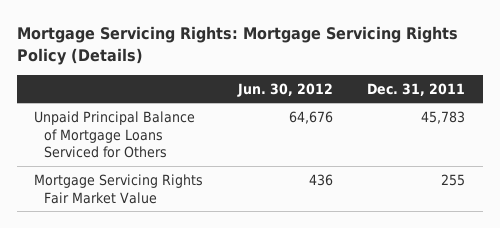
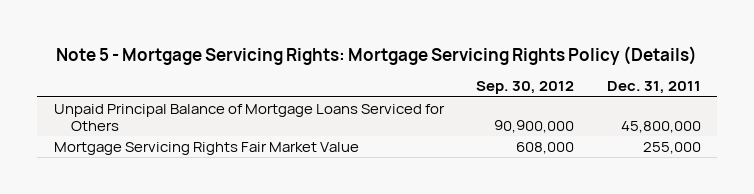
- Mortgage Servicing Rights: Mortgage Servicing Rights Policy (Details)
+ Note 5 - Mortgage Servicing Rights: Mortgage Servicing Rights Policy (Details)
- | Jun. 30, 2012 | Dec. 31, 2011
+ | Sep. 30, 2012 | Dec. 31, 2011
- Unpaid Principal Balance of Mortgage Loans Serviced for Others | 64,676 | 45,783
- Mortgage Servicing Rights Fair Market Value | 436 | 255
+ Unpaid Principal Balance of Mortgage Loans Serviced for Others | 90,900,000 | 45,800,000
+ Mortgage Servicing Rights Fair Market Value | 608,000 | 255,000

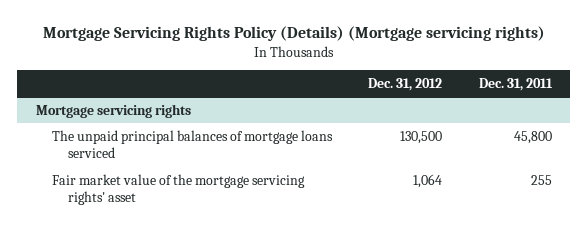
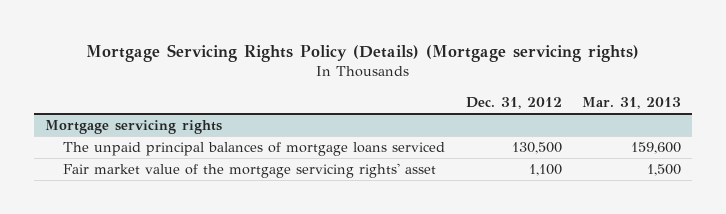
- | Dec. 31, 2012 | Dec. 31, 2011
+ | Dec. 31, 2012 | Mar. 31, 2013
@ Mortgage servicing rights
- Fair market value of the mortgage servicing rights' asset | 1,064 | 255
+ Fair market value of the mortgage servicing rights' asset | 1,100 | 1,500

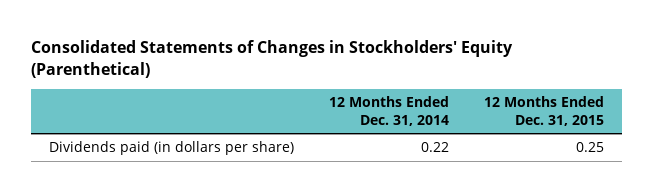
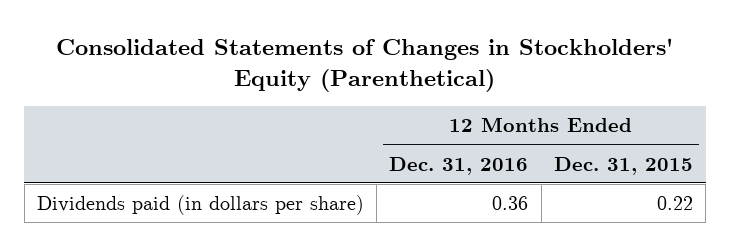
- | 12 Months Ended Dec. 31, 2014 | 12 Months Ended Dec. 31, 2015
+ | 12 Months Ended Dec. 31, 2016 | 12 Months Ended Dec. 31, 2015
- Dividends paid (in dollars per share) | 0.22 | 0.25
+ Dividends paid (in dollars per share) | 0.36 | 0.22

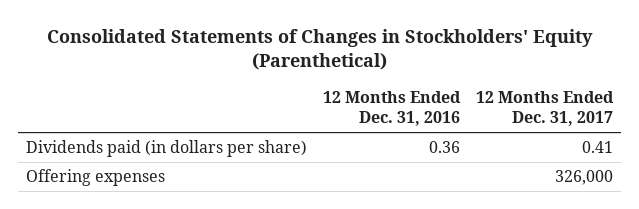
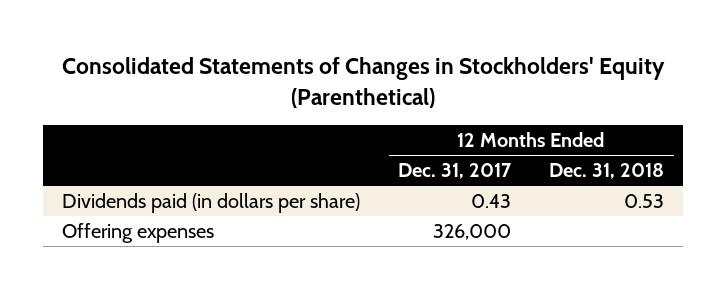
- | 12 Months Ended Dec. 31, 2016 | 12 Months Ended Dec. 31, 2017
+ | 12 Months Ended Dec. 31, 2017 | 12 Months Ended Dec. 31, 2018
- Dividends paid (in dollars per share) | 0.36 | 0.41
+ Dividends paid (in dollars per share) | 0.43 | 0.53

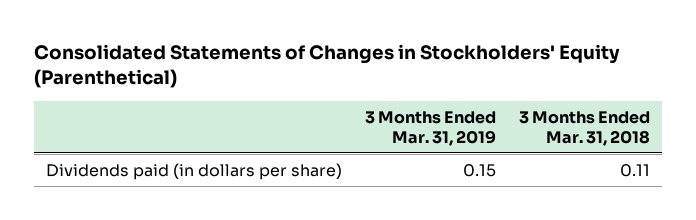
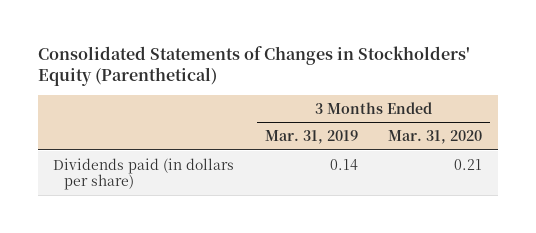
- | 3 Months Ended Mar. 31, 2019 | 3 Months Ended Mar. 31, 2018
+ | 3 Months Ended Mar. 31, 2019 | 3 Months Ended Mar. 31, 2020
- Dividends paid (in dollars per share) | 0.15 | 0.11
+ Dividends paid (in dollars per share) | 0.14 | 0.21

